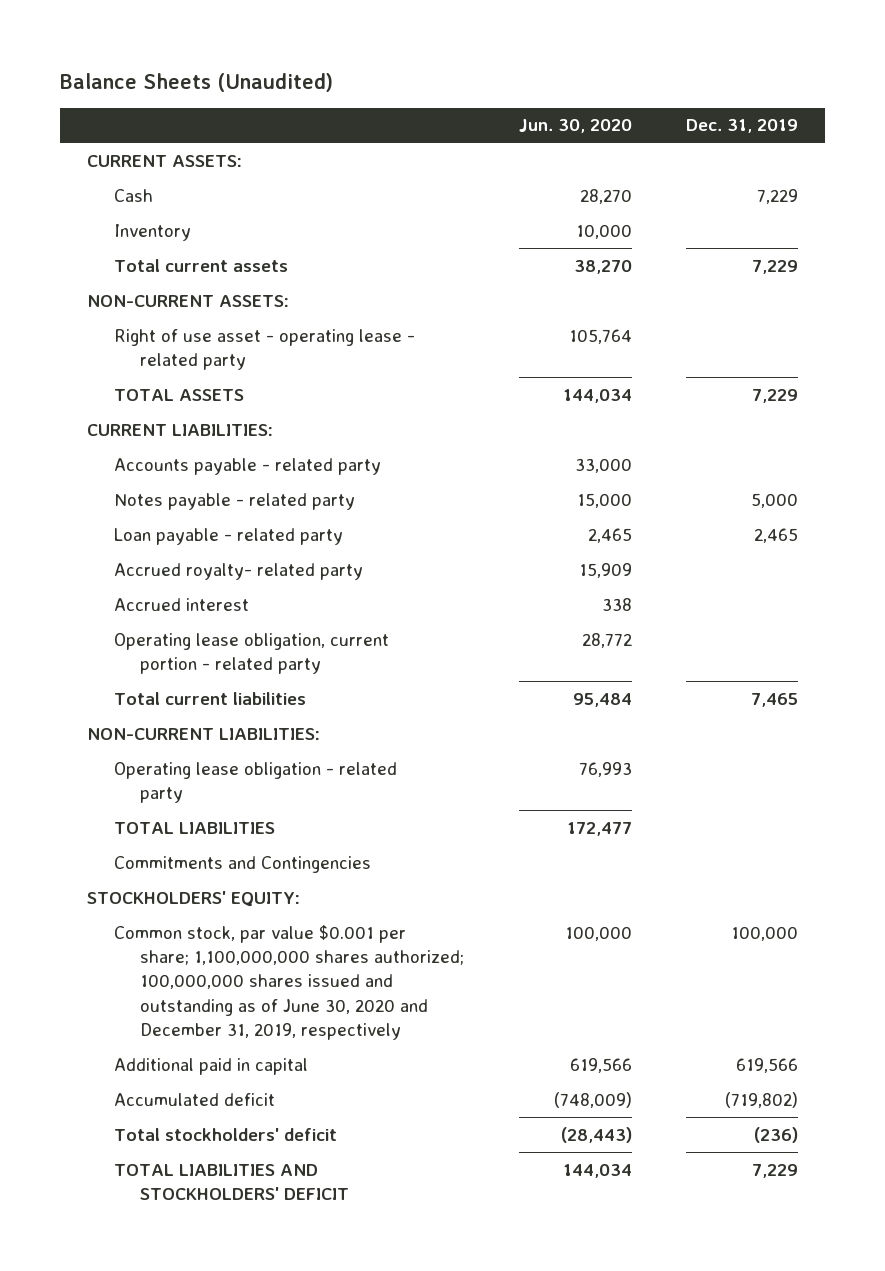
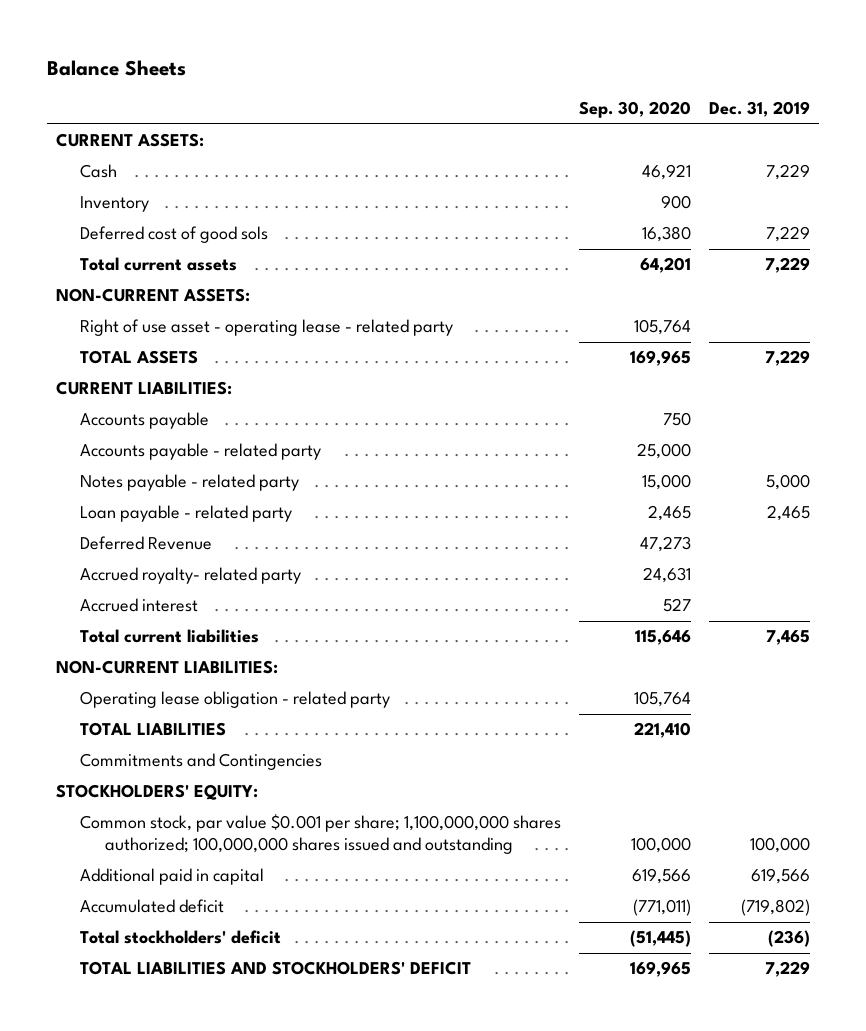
- Balance Sheets (Unaudited)
+ Balance Sheets
- | Jun. 30, 2020 | Dec. 31, 2019
+ | Sep. 30, 2020 | Dec. 31, 2019
+ Deferred cost of good sols | 16,380 | 7,229
+ Accounts payable | 750 |
+ Deferred Revenue | 47,273 |
- Operating lease obligation, current portion - related party | 28,772 |
- Common stock, par value $0.001 per share; 1,100,000,000 shares authorized; 100,000,000 shares issued and outstanding as of June 30, 2020 and December 31, 2019, respectively | 100,000 | 100,000
+ Common stock, par value $0.001 per share; 1,100,000,000 shares authorized; 100,000,000 shares issued and outstanding | 100,000 | 100,000

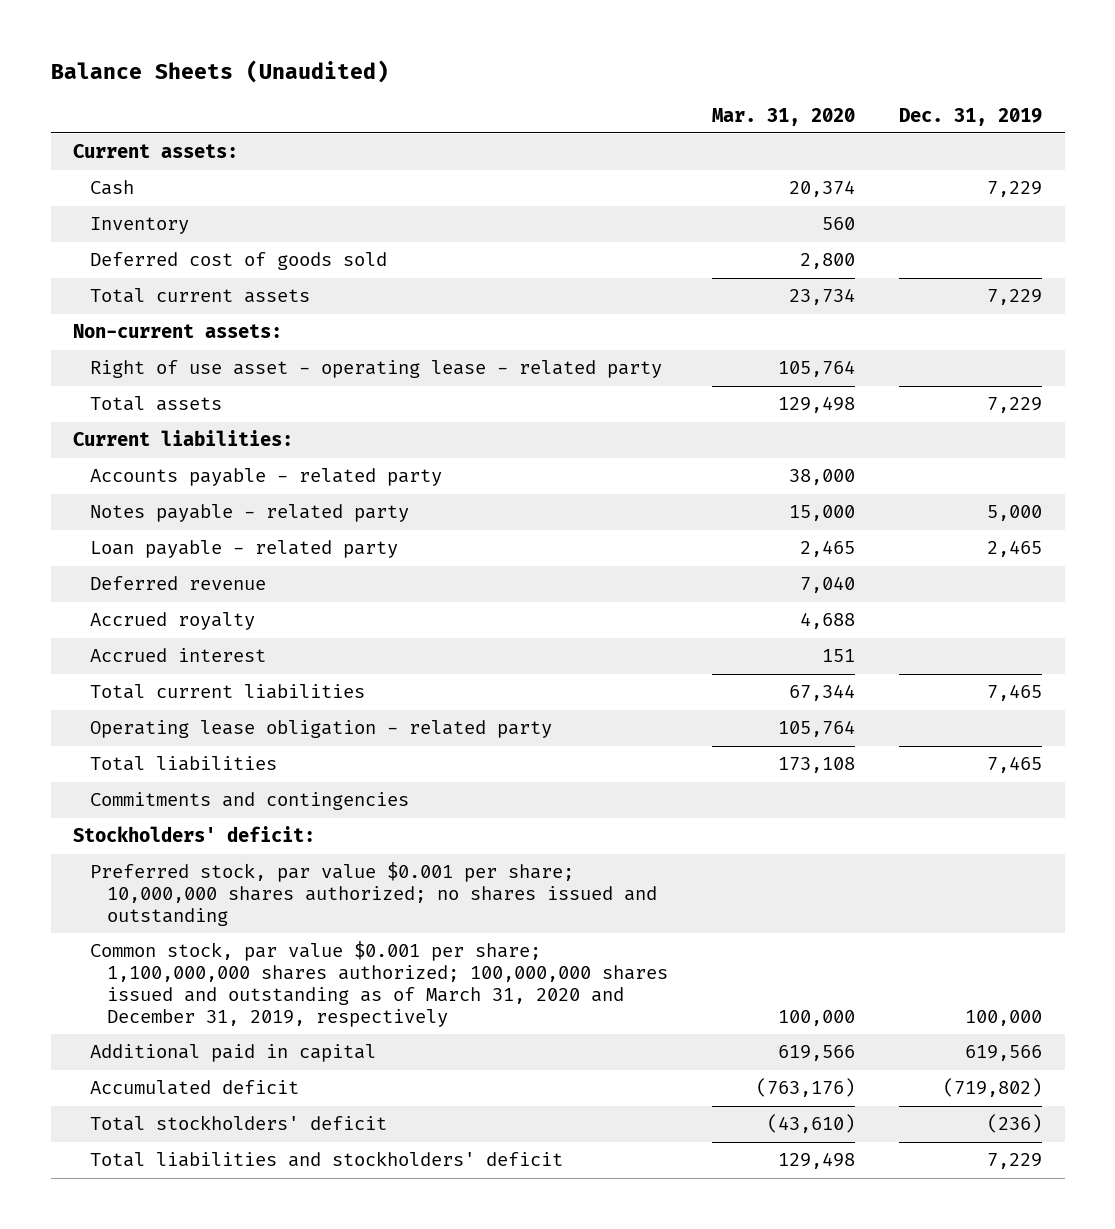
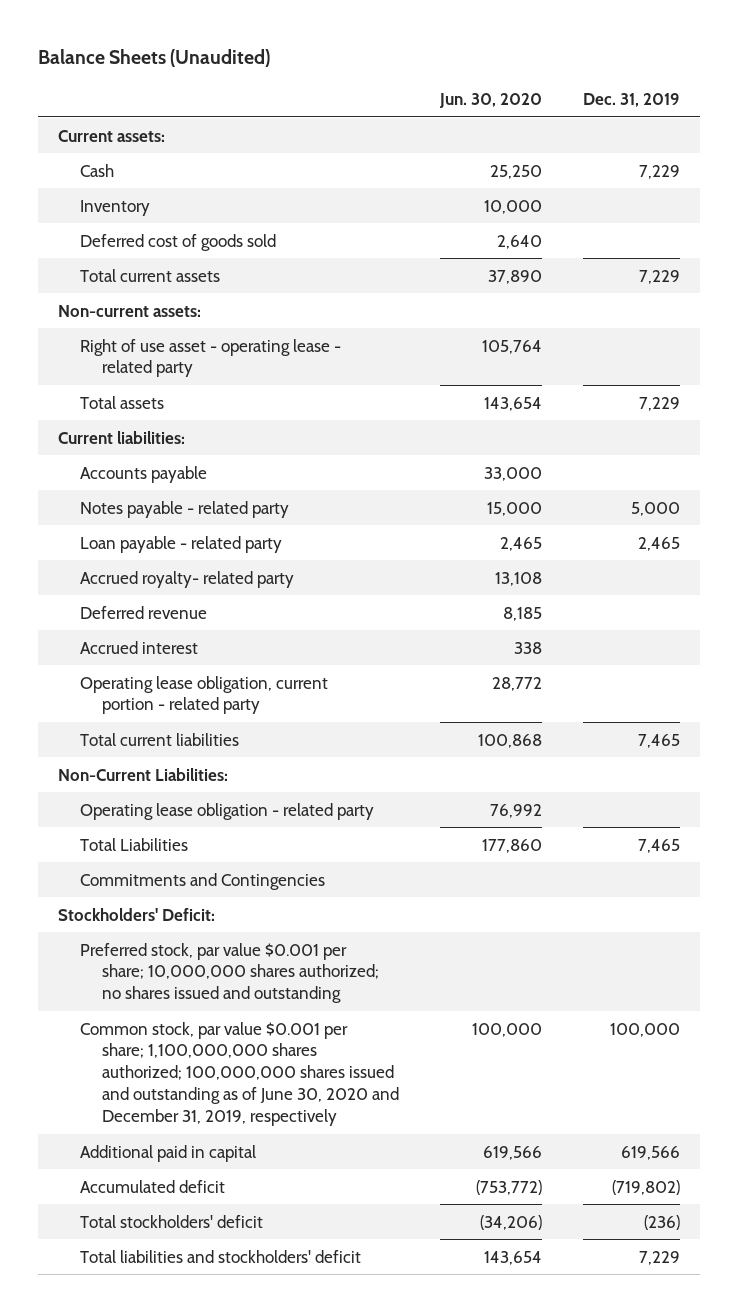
- | Mar. 31, 2020 | Dec. 31, 2019
+ | Jun. 30, 2020 | Dec. 31, 2019
- Accounts payable - related party | 38,000 |
+ Accounts payable | 33,000 |
+ Accrued royalty- related party | 13,108 |
- Accrued royalty | 4,688 |
+ Operating lease obligation, current portion - related party | 28,772 |
+ Non-Current Liabilities:
- Total liabilities | 173,108 | 7,465
- Commitments and contingencies
- Stockholders' deficit:
+ Total Liabilities | 177,860 | 7,465
+ Commitments and Contingencies
+ Stockholders' Deficit:
- Common stock, par value $0.001 per share; 1,100,000,000 shares authorized; 100,000,000 shares issued and outstanding as of March 31, 2020 and December 31, 2019, respectively | 100,000 | 100,000
+ Common stock, par value $0.001 per share; 1,100,000,000 shares authorized; 100,000,000 shares issued and outstanding as of June 30, 2020 and December 31, 2019, respectively | 100,000 | 100,000

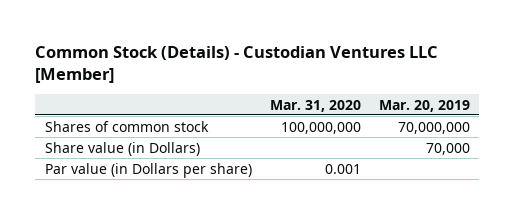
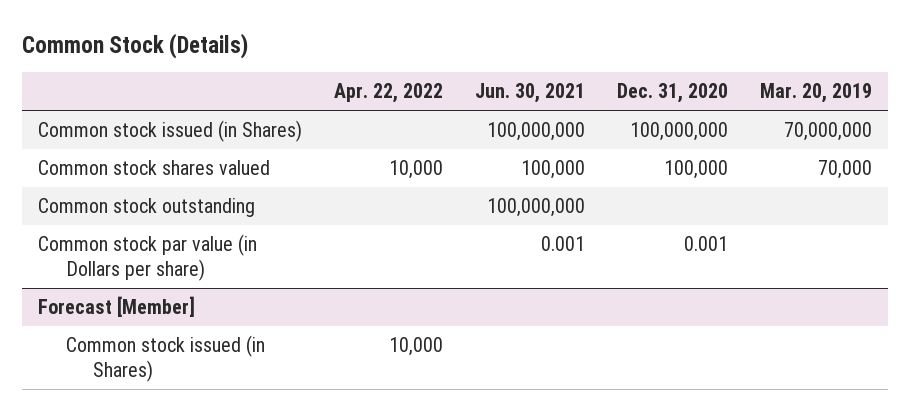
- Common Stock (Details) - Custodian Ventures LLC [Member]
+ Common Stock (Details)
- | Mar. 31, 2020 | Mar. 20, 2019
+ | Apr. 22, 2022 | Jun. 30, 2021 | Dec. 31, 2020 | Mar. 20, 2019
- Shares of common stock | 100,000,000 | 70,000,000
- Share value (in Dollars) | | 70,000
- Par value (in Dollars per share) | 0.001 |
+ Common stock issued (in Shares) | | 100,000,000 | 100,000,000 | 70,000,000
+ Common stock shares valued | 10,000 | 100,000 | 100,000 | 70,000
+ Common stock outstanding | | 100,000,000 | |
+ Common stock par value (in Dollars per share) | | 0.001 | 0.001 |
+ Forecast [Member]
+ Common stock issued (in Shares) | 10,000 | | |

